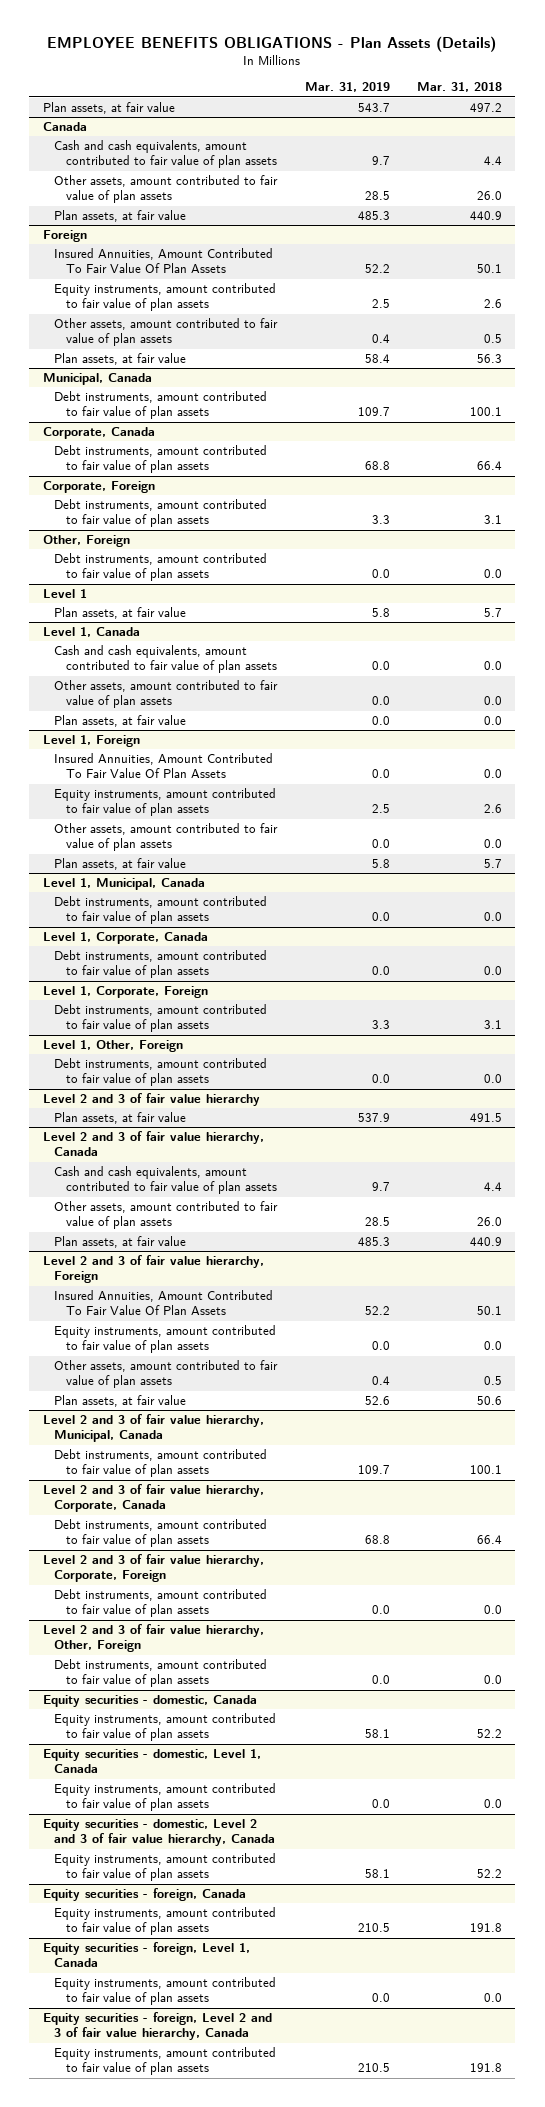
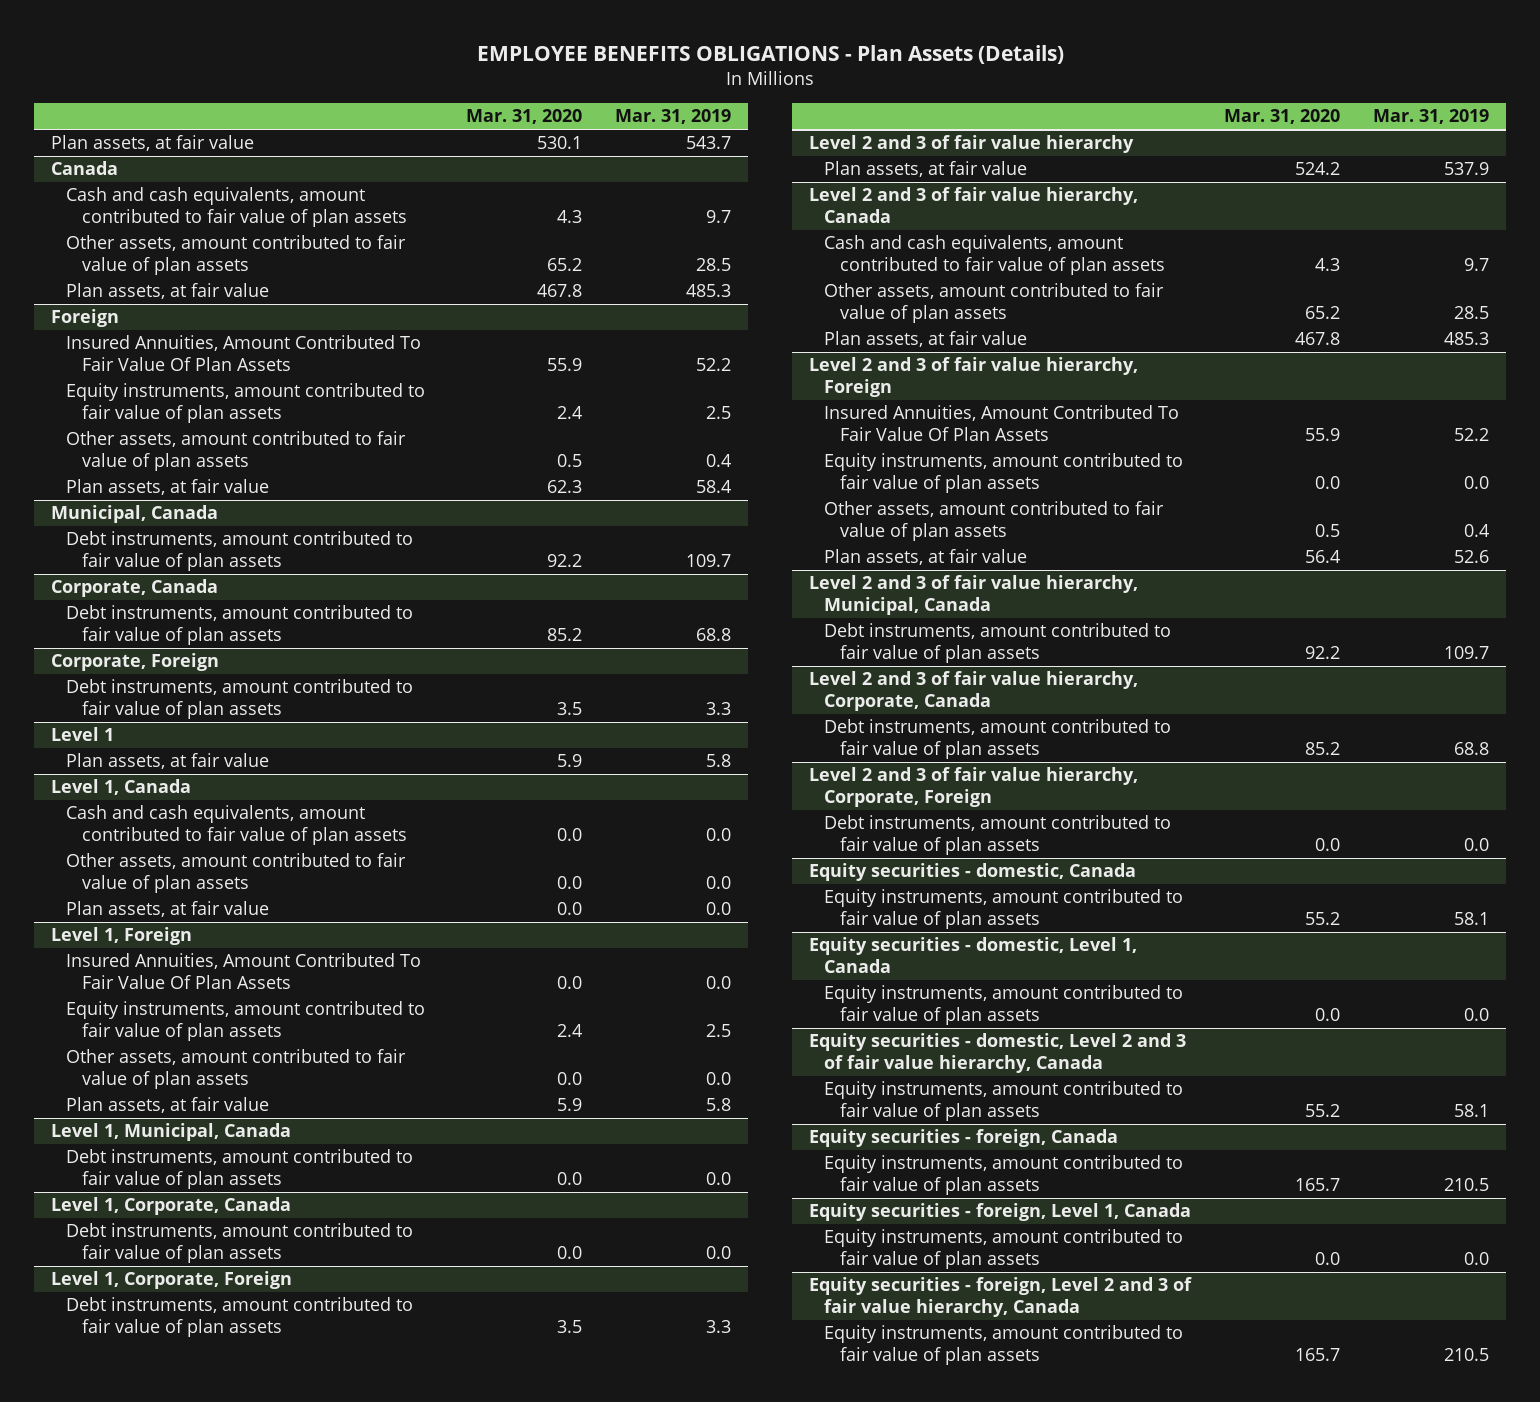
- | Mar. 31, 2019 | Mar. 31, 2018
+ | Mar. 31, 2020 | Mar. 31, 2019
- Other, Foreign
- Debt instruments, amount contributed to fair value of plan assets | 0.0 | 0.0
- Level 1, Other, Foreign
- Debt instruments, amount contributed to fair value of plan assets | 0.0 | 0.0
- Level 2 and 3 of fair value hierarchy, Other, Foreign
- Debt instruments, amount contributed to fair value of plan assets | 0.0 | 0.0

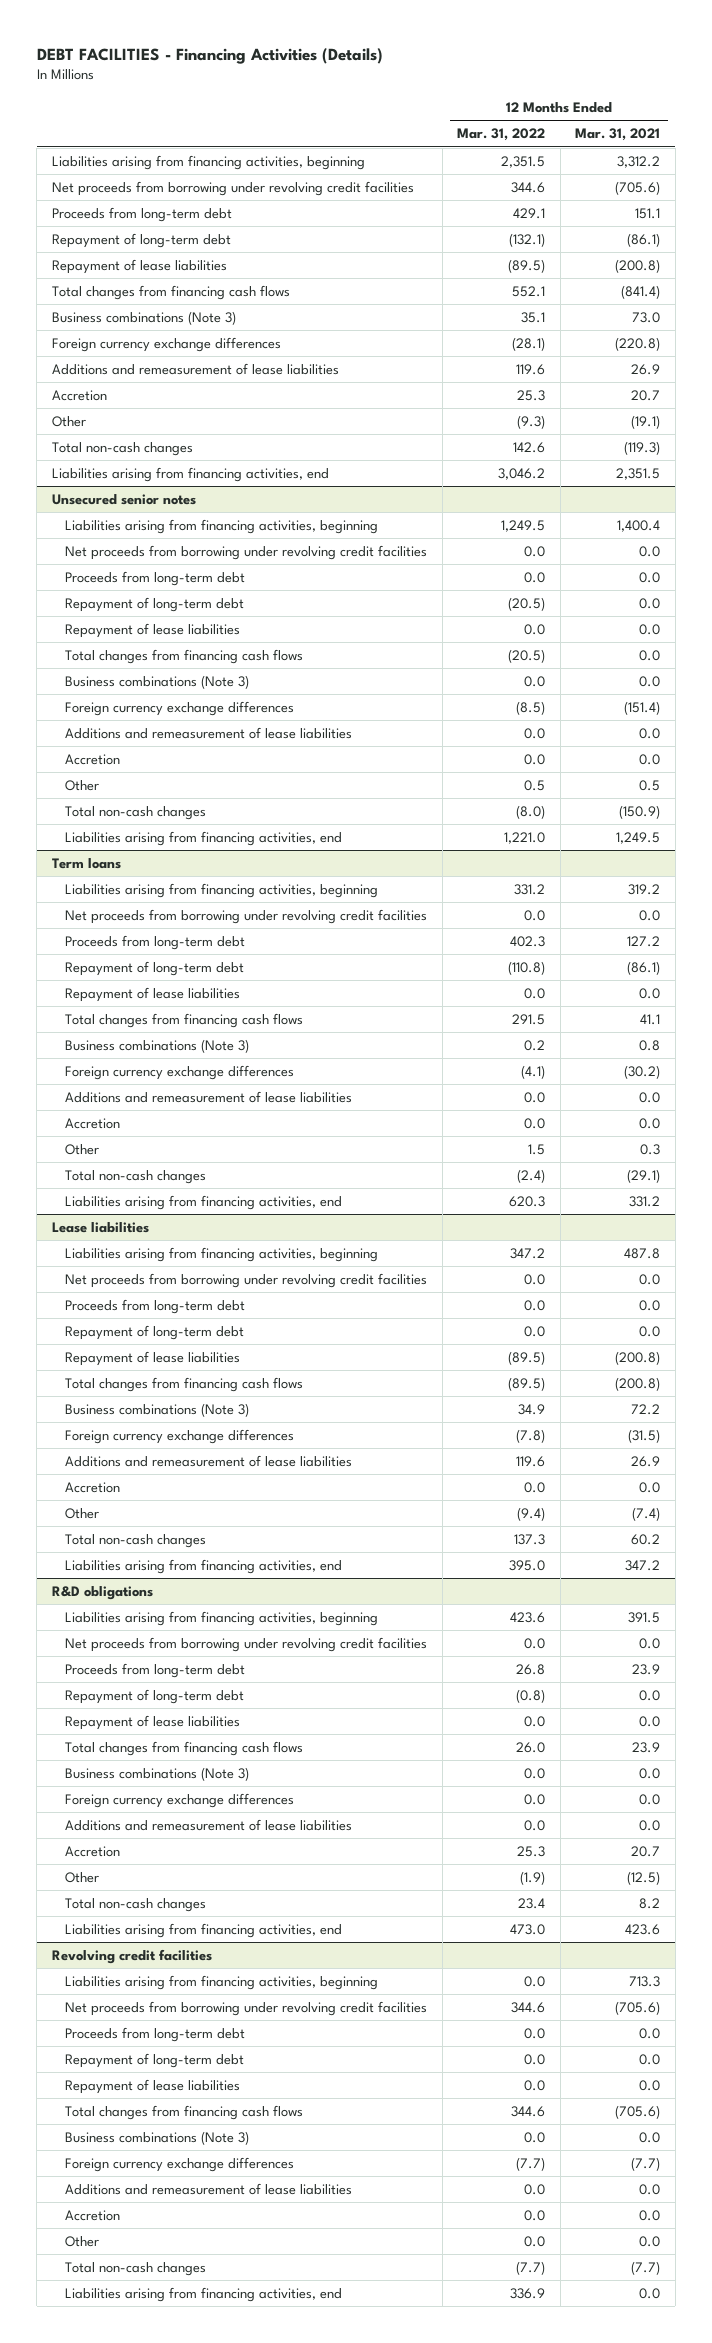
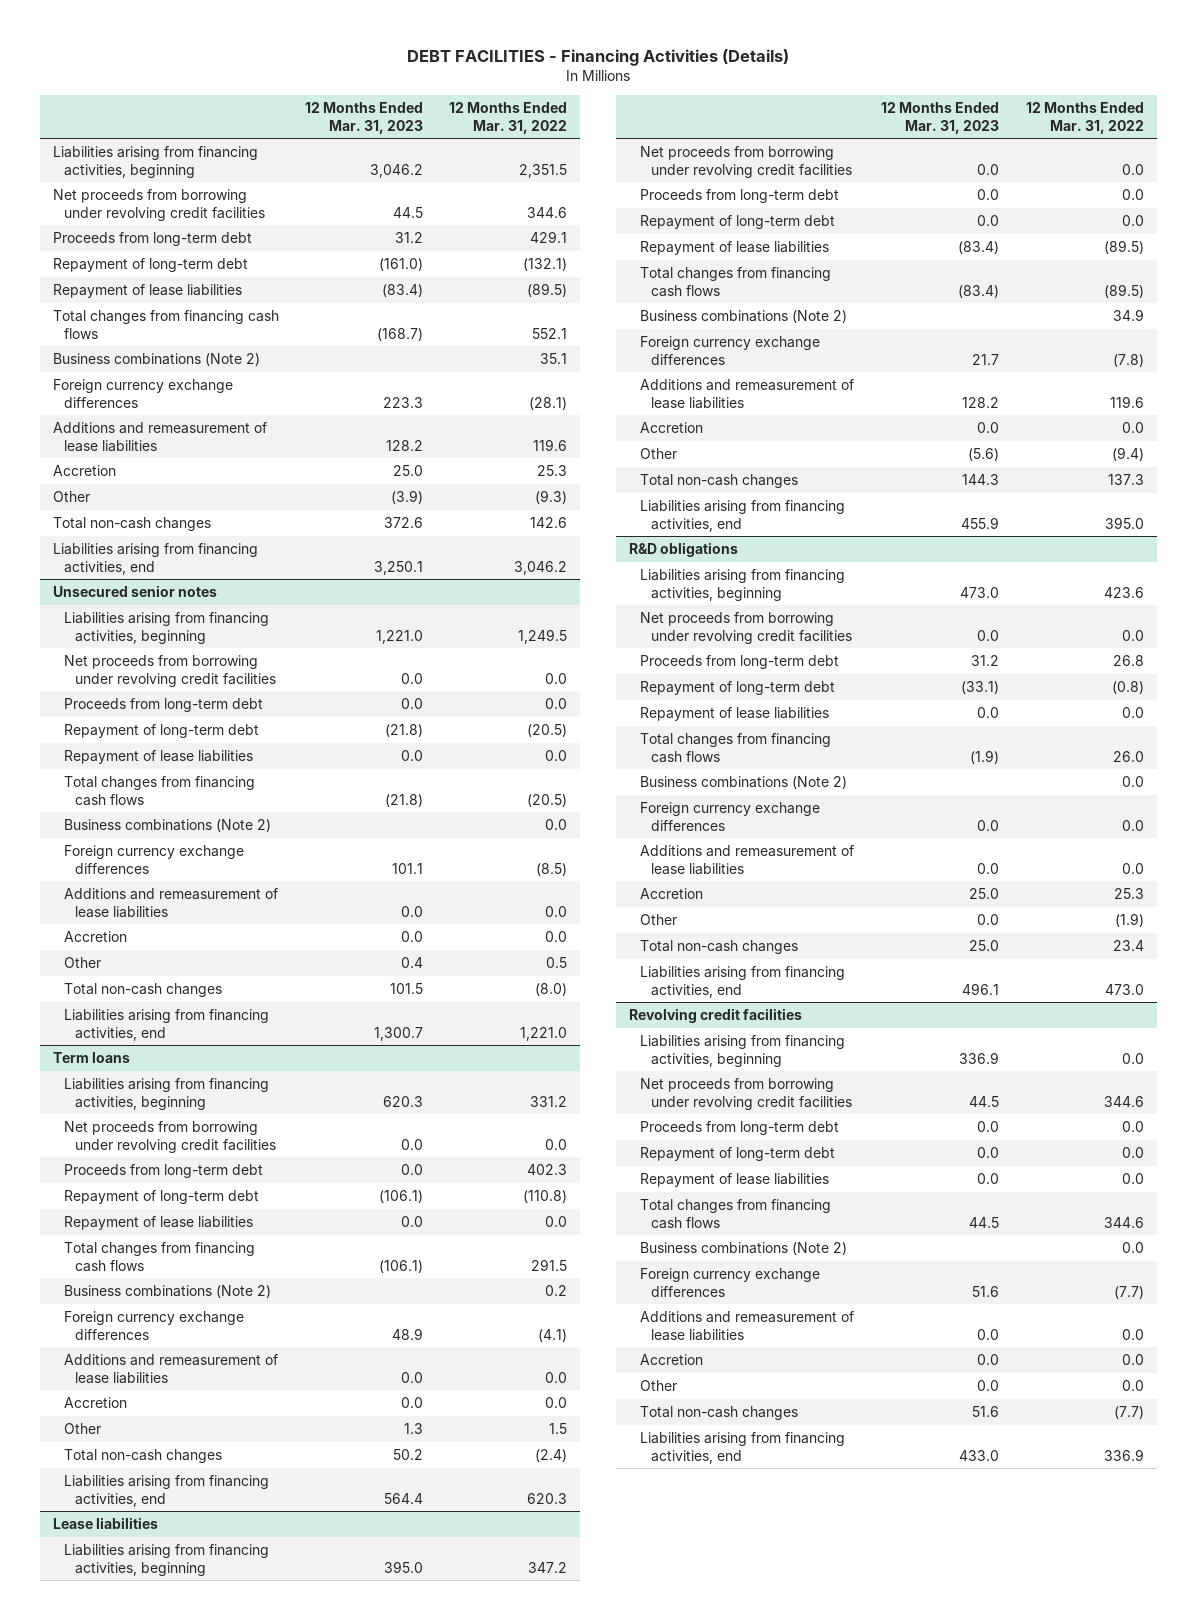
- | 12 Months Ended Mar. 31, 2022 | 12 Months Ended Mar. 31, 2021
+ | 12 Months Ended Mar. 31, 2023 | 12 Months Ended Mar. 31, 2022
- Business combinations (Note 3) | 35.1 | 73.0
+ Business combinations (Note 2) | | 35.1
@ Unsecured senior notes
- Business combinations (Note 3) | 0.0 | 0.0
+ Business combinations (Note 2) | | 0.0
@ Term loans
- Business combinations (Note 3) | 0.2 | 0.8
+ Business combinations (Note 2) | | 0.2
@ Lease liabilities
- Business combinations (Note 3) | 34.9 | 72.2
+ Business combinations (Note 2) | | 34.9
@ R&D obligations
- Business combinations (Note 3) | 0.0 | 0.0
+ Business combinations (Note 2) | | 0.0
@ Revolving credit facilities
- Business combinations (Note 3) | 0.0 | 0.0
+ Business combinations (Note 2) | | 0.0

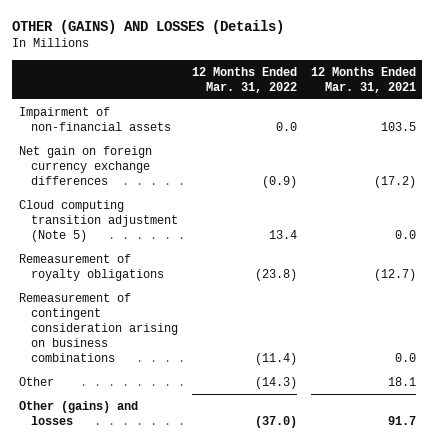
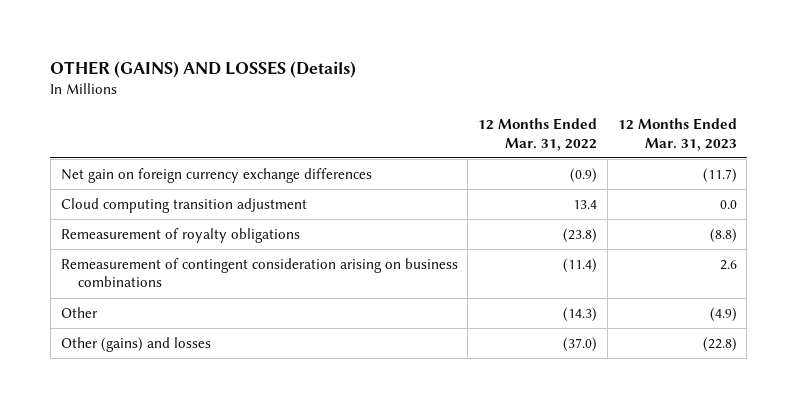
- | 12 Months Ended Mar. 31, 2022 | 12 Months Ended Mar. 31, 2021
+ | 12 Months Ended Mar. 31, 2022 | 12 Months Ended Mar. 31, 2023
- Impairment of non-financial assets | 0.0 | 103.5
- Cloud computing transition adjustment (Note 5) | 13.4 | 0.0
+ Cloud computing transition adjustment | 13.4 | 0.0

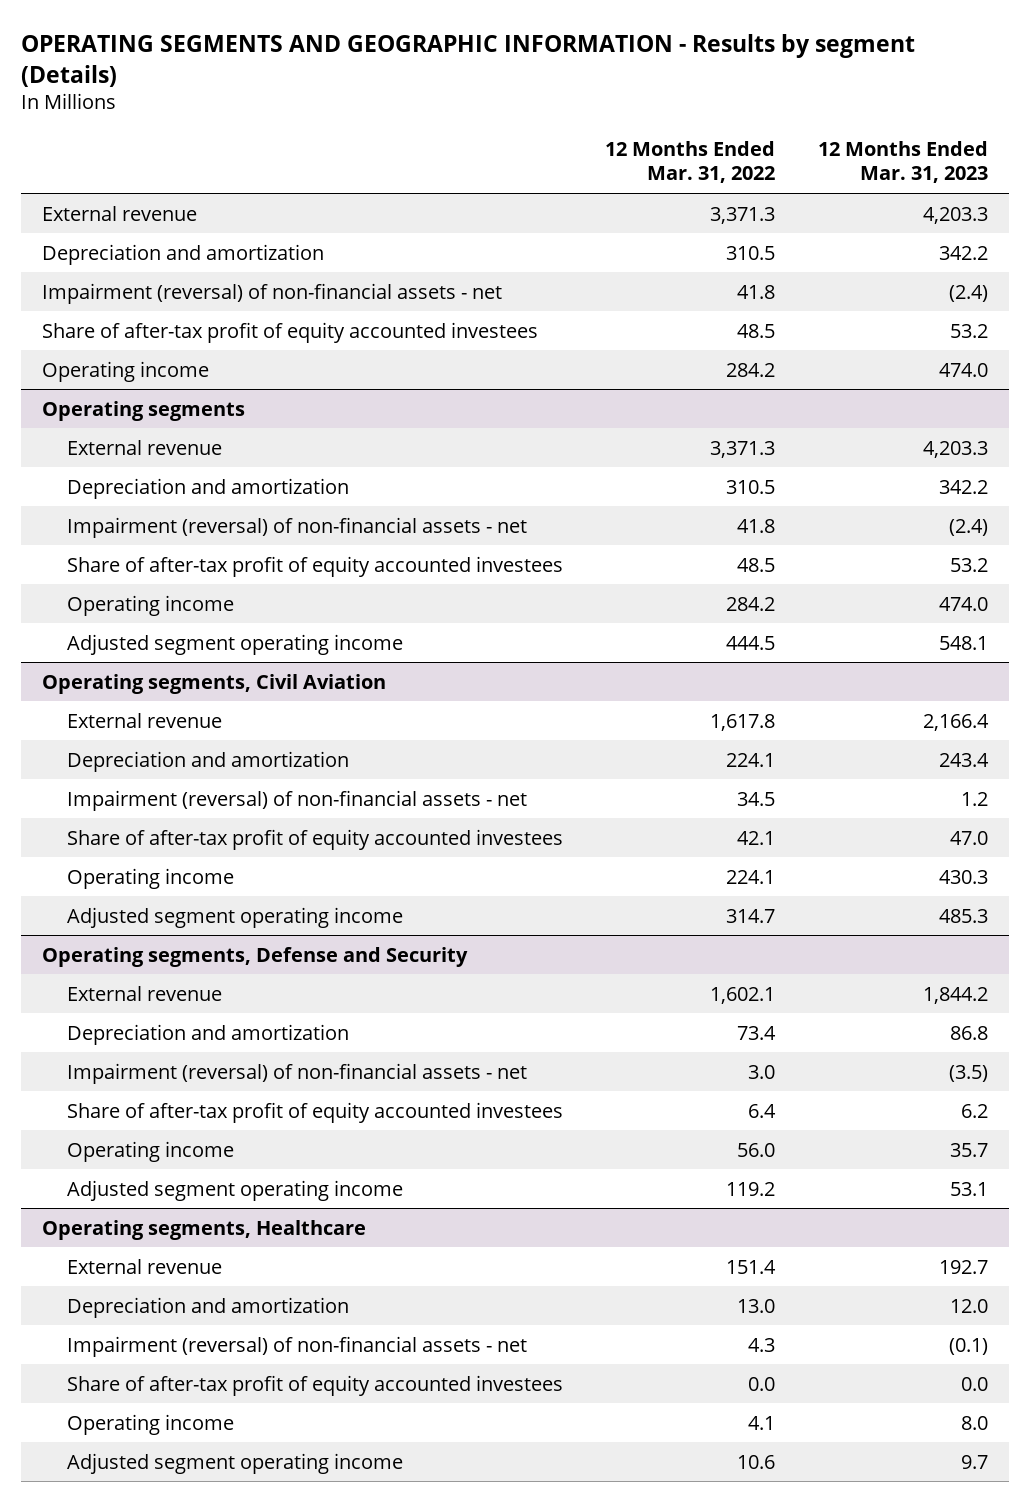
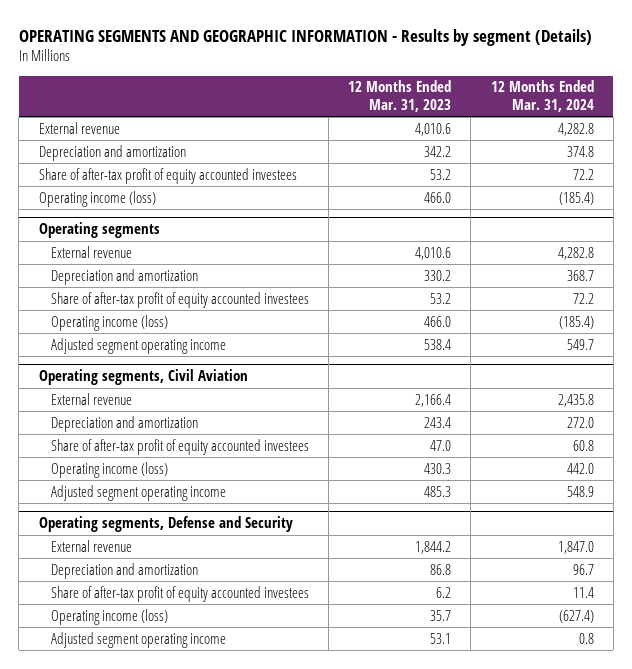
- | 12 Months Ended Mar. 31, 2022 | 12 Months Ended Mar. 31, 2023
+ | 12 Months Ended Mar. 31, 2023 | 12 Months Ended Mar. 31, 2024
- External revenue | 3,371.3 | 4,203.3
+ External revenue | 4,010.6 | 4,282.8
- Impairment (reversal) of non-financial assets - net | 41.8 | (2.4)
- Operating income | 284.2 | 474.0
+ Operating income (loss) | 466.0 | (185.4)
@ Operating segments
- External revenue | 3,371.3 | 4,203.3
- Depreciation and amortization | 310.5 | 342.2
- Impairment (reversal) of non-financial assets - net | 41.8 | (2.4)
+ External revenue | 4,010.6 | 4,282.8
+ Depreciation and amortization | 330.2 | 368.7
- Operating income | 284.2 | 474.0
- Adjusted segment operating income | 444.5 | 548.1
+ Operating income (loss) | 466.0 | (185.4)
+ Adjusted segment operating income | 538.4 | 549.7
@ Operating segments, Civil Aviation
- Impairment (reversal) of non-financial assets - net | 34.5 | 1.2
- Operating income | 224.1 | 430.3
+ Operating income (loss) | 430.3 | 442.0
@ Operating segments, Defense and Security
- Impairment (reversal) of non-financial assets - net | 3.0 | (3.5)
- Operating income | 56.0 | 35.7
+ Operating income (loss) | 35.7 | (627.4)
- Operating segments, Healthcare
- External revenue | 151.4 | 192.7
- Depreciation and amortization | 13.0 | 12.0
- Impairment (reversal) of non-financial assets - net | 4.3 | (0.1)
- Share of after-tax profit of equity accounted investees | 0.0 | 0.0
- Operating income | 4.1 | 8.0
- Adjusted segment operating income | 10.6 | 9.7

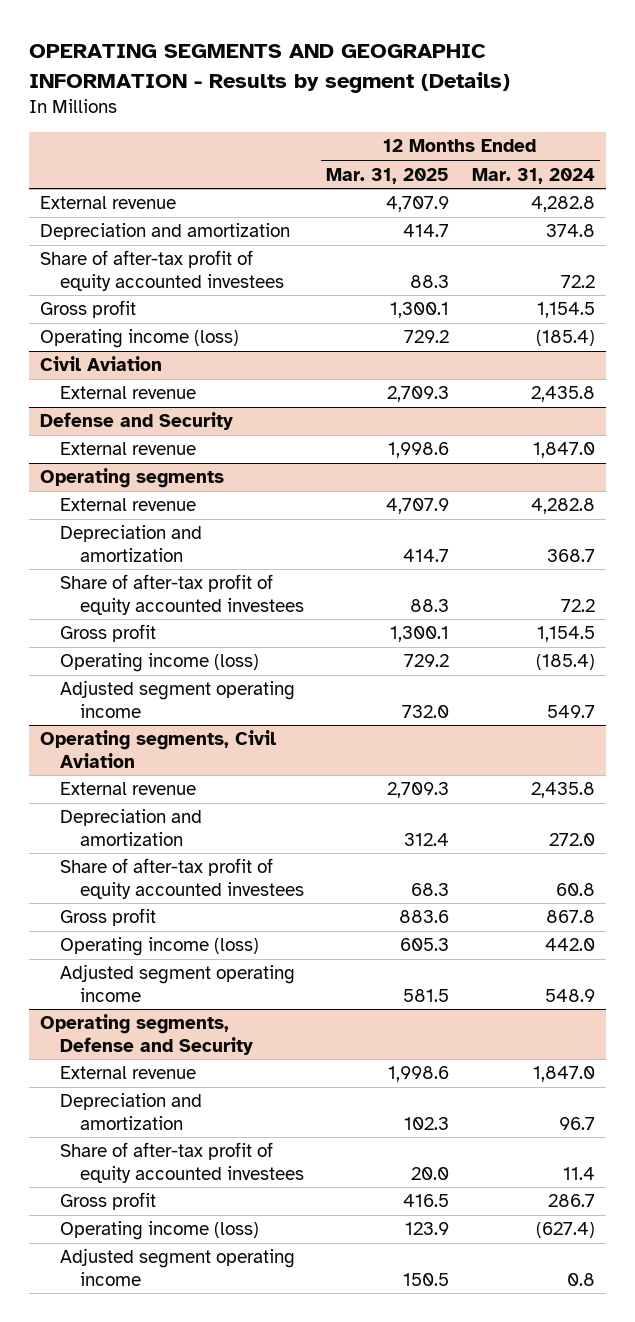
- | 12 Months Ended Mar. 31, 2023 | 12 Months Ended Mar. 31, 2024
+ | 12 Months Ended Mar. 31, 2025 | 12 Months Ended Mar. 31, 2024
+ Gross profit | 1,300.1 | 1,154.5
+ Civil Aviation
+ External revenue | 2,709.3 | 2,435.8
+ Defense and Security
+ External revenue | 1,998.6 | 1,847.0
@ Operating segments
+ Gross profit | 1,300.1 | 1,154.5
@ Operating segments, Civil Aviation
+ Gross profit | 883.6 | 867.8
@ Operating segments, Defense and Security
+ Gross profit | 416.5 | 286.7

